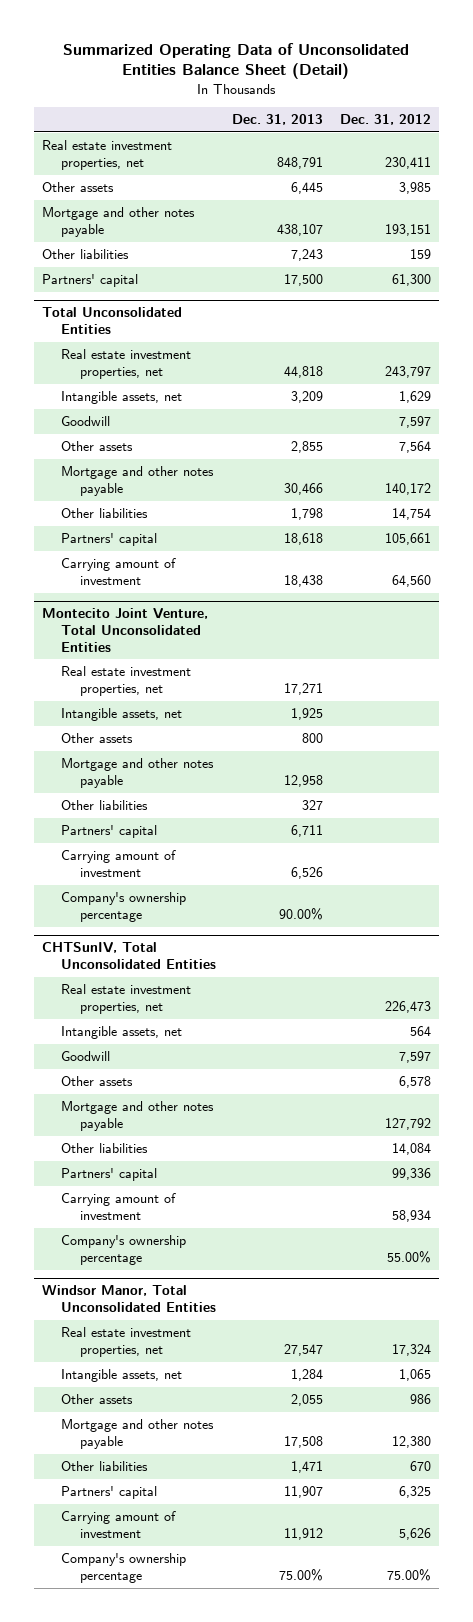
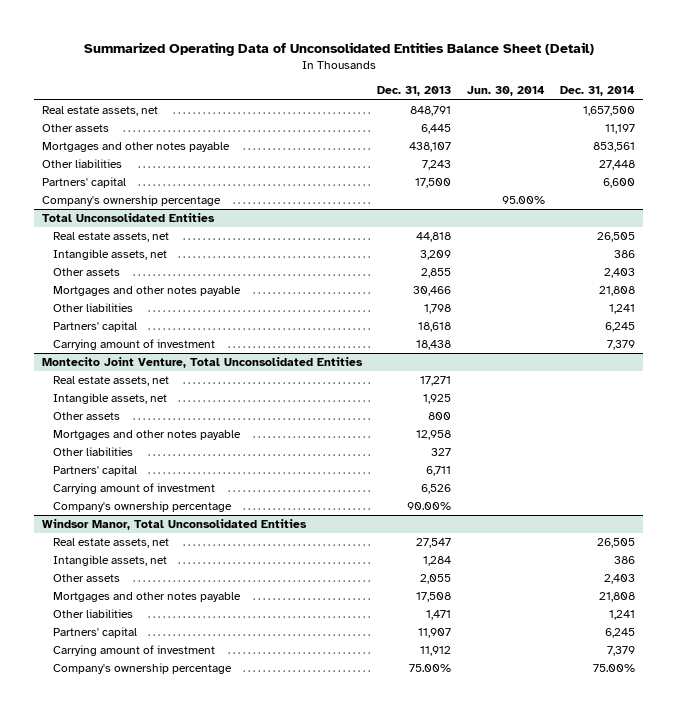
- | Dec. 31, 2013 | Dec. 31, 2012
+ | Dec. 31, 2013 | Jun. 30, 2014 | Dec. 31, 2014
- Real estate investment properties, net | 848,791 | 230,411
+ Real estate assets, net | 848,791 | | 1,657,500
- Mortgage and other notes payable | 438,107 | 193,151
+ Mortgages and other notes payable | 438,107 | | 853,561
+ Company's ownership percentage | | 95.00% |
@ Total Unconsolidated Entities
- Real estate investment properties, net | 44,818 | 243,797
+ Real estate assets, net | 44,818 | | 26,505
- Goodwill | | 7,597
- Mortgage and other notes payable | 30,466 | 140,172
+ Mortgages and other notes payable | 30,466 | | 21,808
@ Montecito Joint Venture, Total Unconsolidated Entities
- Real estate investment properties, net | 17,271 |
+ Real estate assets, net | 17,271 | |
- Mortgage and other notes payable | 12,958 |
+ Mortgages and other notes payable | 12,958 | |
- CHTSunIV, Total Unconsolidated Entities
- Real estate investment properties, net | | 226,473
- Intangible assets, net | | 564
- Goodwill | | 7,597
- Other assets | | 6,578
- Mortgage and other notes payable | | 127,792
- Other liabilities | | 14,084
- Partners' capital | | 99,336
- Carrying amount of investment | | 58,934
- Company's ownership percentage | | 55.00%
@ Windsor Manor, Total Unconsolidated Entities
- Real estate investment properties, net | 27,547 | 17,324
+ Real estate assets, net | 27,547 | | 26,505
- Mortgage and other notes payable | 17,508 | 12,380
+ Mortgages and other notes payable | 17,508 | | 21,808

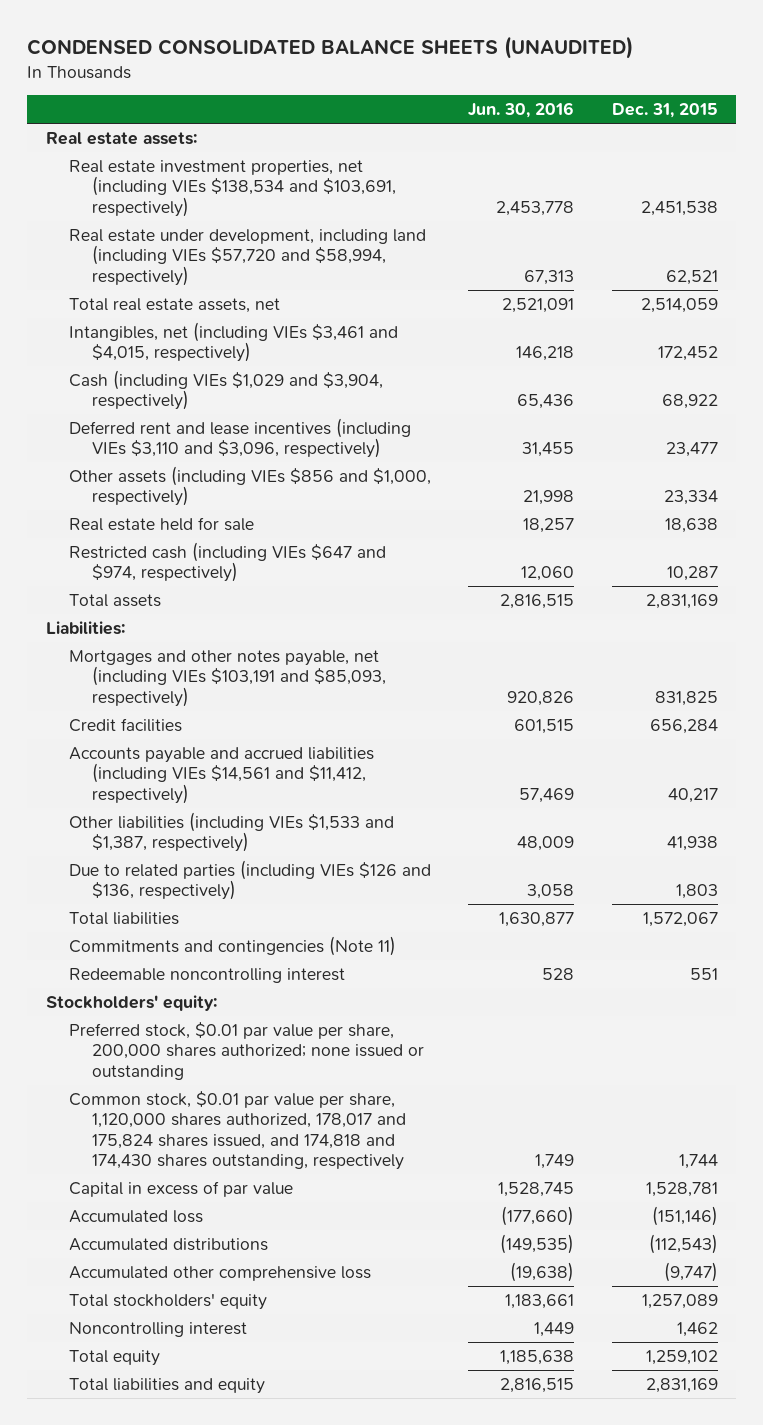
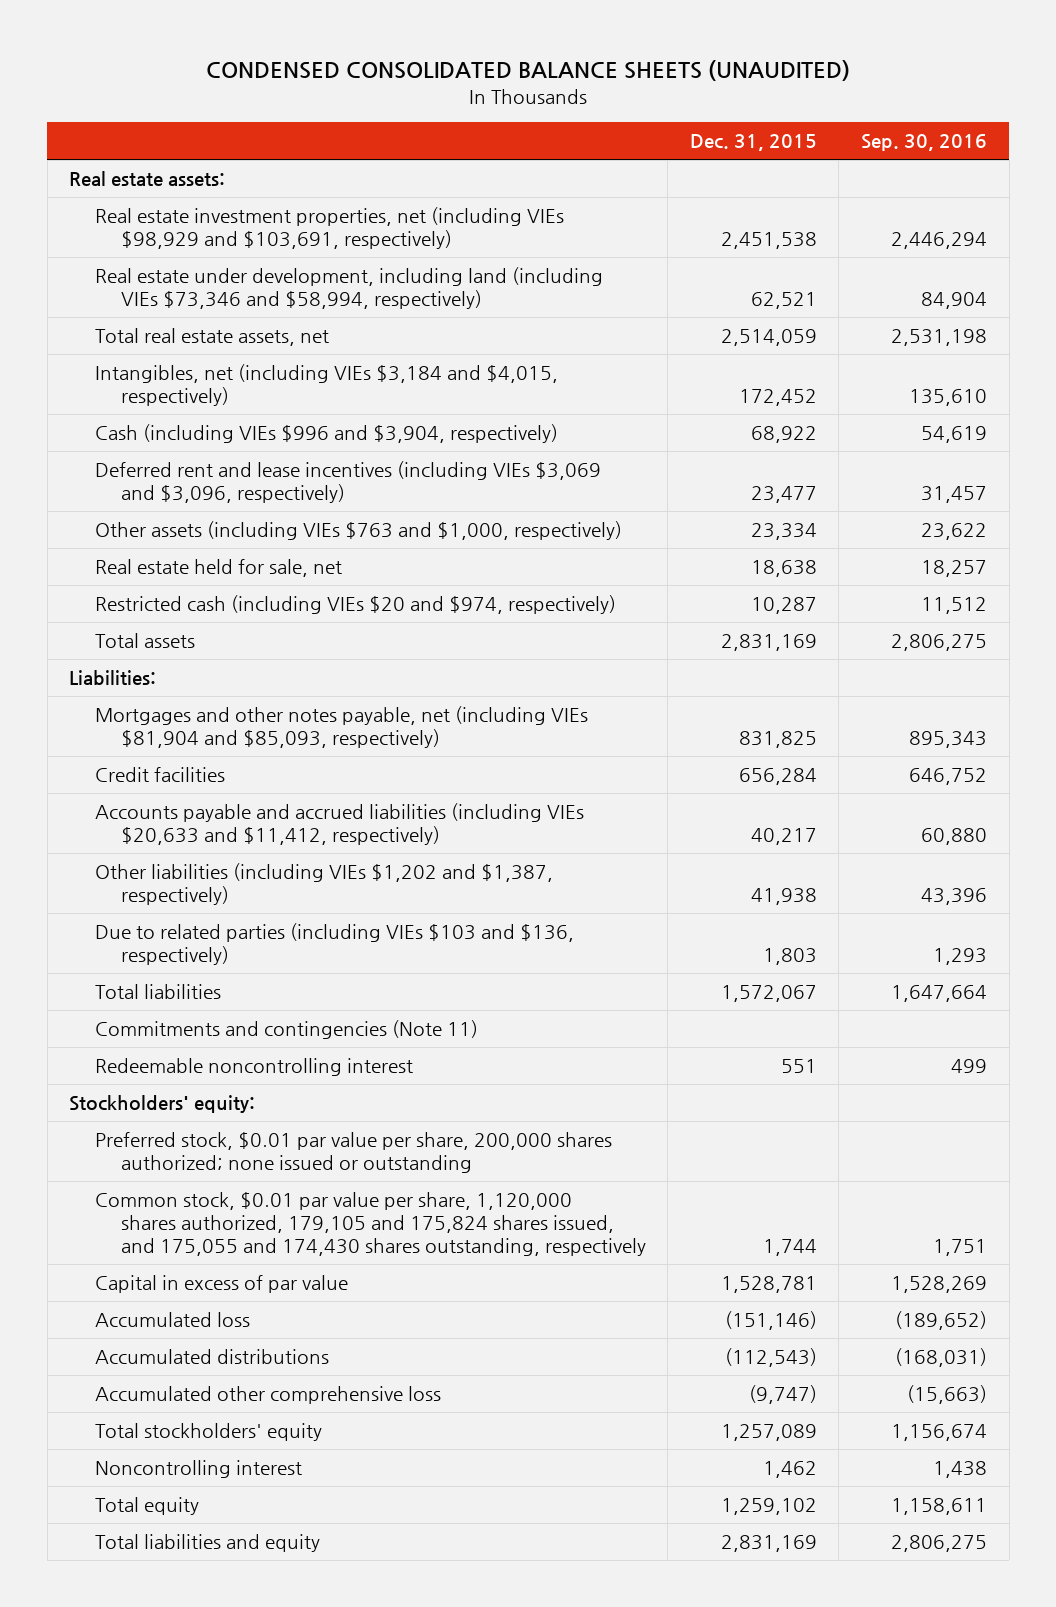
- | Jun. 30, 2016 | Dec. 31, 2015
+ | Dec. 31, 2015 | Sep. 30, 2016
- Real estate investment properties, net (including VIEs $138,534 and $103,691, respectively) | 2,453,778 | 2,451,538
- Real estate under development, including land (including VIEs $57,720 and $58,994, respectively) | 67,313 | 62,521
+ Real estate investment properties, net (including VIEs $98,929 and $103,691, respectively) | 2,451,538 | 2,446,294
+ Real estate under development, including land (including VIEs $73,346 and $58,994, respectively) | 62,521 | 84,904
- Intangibles, net (including VIEs $3,461 and $4,015, respectively) | 146,218 | 172,452
- Cash (including VIEs $1,029 and $3,904, respectively) | 65,436 | 68,922
- Deferred rent and lease incentives (including VIEs $3,110 and $3,096, respectively) | 31,455 | 23,477
- Other assets (including VIEs $856 and $1,000, respectively) | 21,998 | 23,334
- Real estate held for sale | 18,257 | 18,638
- Restricted cash (including VIEs $647 and $974, respectively) | 12,060 | 10,287
+ Intangibles, net (including VIEs $3,184 and $4,015, respectively) | 172,452 | 135,610
+ Cash (including VIEs $996 and $3,904, respectively) | 68,922 | 54,619
+ Deferred rent and lease incentives (including VIEs $3,069 and $3,096, respectively) | 23,477 | 31,457
+ Other assets (including VIEs $763 and $1,000, respectively) | 23,334 | 23,622
+ Real estate held for sale, net | 18,638 | 18,257
+ Restricted cash (including VIEs $20 and $974, respectively) | 10,287 | 11,512
- Mortgages and other notes payable, net (including VIEs $103,191 and $85,093, respectively) | 920,826 | 831,825
+ Mortgages and other notes payable, net (including VIEs $81,904 and $85,093, respectively) | 831,825 | 895,343
- Accounts payable and accrued liabilities (including VIEs $14,561 and $11,412, respectively) | 57,469 | 40,217
- Other liabilities (including VIEs $1,533 and $1,387, respectively) | 48,009 | 41,938
- Due to related parties (including VIEs $126 and $136, respectively) | 3,058 | 1,803
+ Accounts payable and accrued liabilities (including VIEs $20,633 and $11,412, respectively) | 40,217 | 60,880
+ Other liabilities (including VIEs $1,202 and $1,387, respectively) | 41,938 | 43,396
+ Due to related parties (including VIEs $103 and $136, respectively) | 1,803 | 1,293
- Common stock, $0.01 par value per share, 1,120,000 shares authorized, 178,017 and 175,824 shares issued, and 174,818 and 174,430 shares outstanding, respectively | 1,749 | 1,744
+ Common stock, $0.01 par value per share, 1,120,000 shares authorized, 179,105 and 175,824 shares issued, and 175,055 and 174,430 shares outstanding, respectively | 1,744 | 1,751

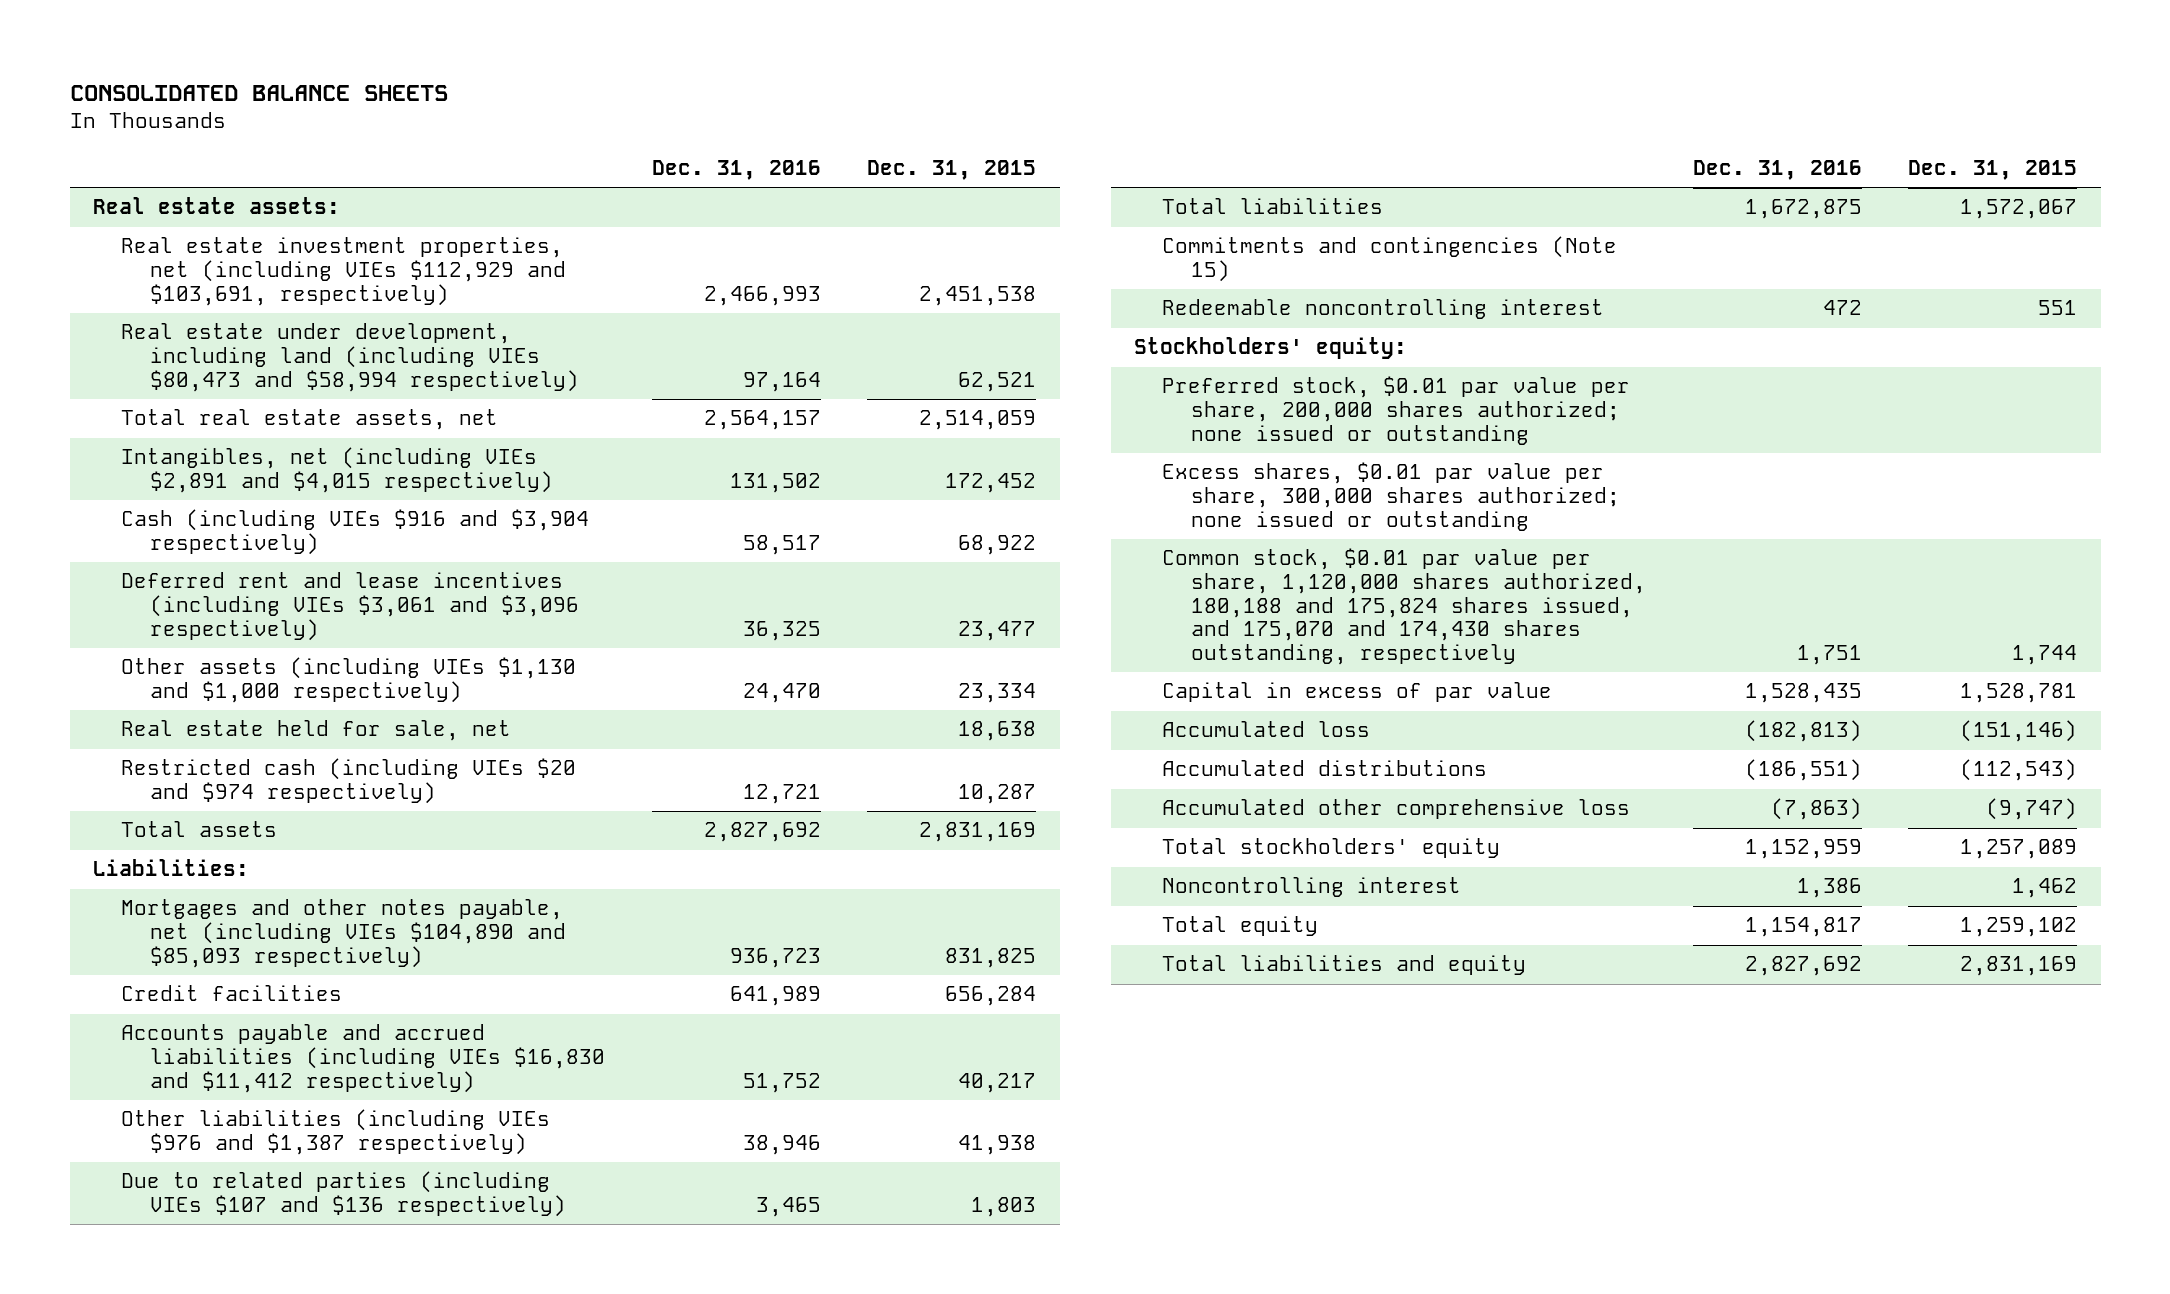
- CONDENSED CONSOLIDATED BALANCE SHEETS (UNAUDITED)
+ CONSOLIDATED BALANCE SHEETS
- | Dec. 31, 2015 | Sep. 30, 2016
+ | Dec. 31, 2016 | Dec. 31, 2015
- Real estate investment properties, net (including VIEs $98,929 and $103,691, respectively) | 2,451,538 | 2,446,294
- Real estate under development, including land (including VIEs $73,346 and $58,994, respectively) | 62,521 | 84,904
+ Real estate investment properties, net (including VIEs $112,929 and $103,691, respectively) | 2,466,993 | 2,451,538
+ Real estate under development, including land (including VIEs $80,473 and $58,994 respectively) | 97,164 | 62,521
- Intangibles, net (including VIEs $3,184 and $4,015, respectively) | 172,452 | 135,610
- Cash (including VIEs $996 and $3,904, respectively) | 68,922 | 54,619
- Deferred rent and lease incentives (including VIEs $3,069 and $3,096, respectively) | 23,477 | 31,457
- Other assets (including VIEs $763 and $1,000, respectively) | 23,334 | 23,622
+ Intangibles, net (including VIEs $2,891 and $4,015 respectively) | 131,502 | 172,452
+ Cash (including VIEs $916 and $3,904 respectively) | 58,517 | 68,922
+ Deferred rent and lease incentives (including VIEs $3,061 and $3,096 respectively) | 36,325 | 23,477
+ Other assets (including VIEs $1,130 and $1,000 respectively) | 24,470 | 23,334
- Restricted cash (including VIEs $20 and $974, respectively) | 10,287 | 11,512
+ Restricted cash (including VIEs $20 and $974 respectively) | 12,721 | 10,287
- Mortgages and other notes payable, net (including VIEs $81,904 and $85,093, respectively) | 831,825 | 895,343
+ Mortgages and other notes payable, net (including VIEs $104,890 and $85,093 respectively) | 936,723 | 831,825
- Accounts payable and accrued liabilities (including VIEs $20,633 and $11,412, respectively) | 40,217 | 60,880
- Other liabilities (including VIEs $1,202 and $1,387, respectively) | 41,938 | 43,396
- Due to related parties (including VIEs $103 and $136, respectively) | 1,803 | 1,293
+ Accounts payable and accrued liabilities (including VIEs $16,830 and $11,412 respectively) | 51,752 | 40,217
+ Other liabilities (including VIEs $976 and $1,387 respectively) | 38,946 | 41,938
+ Due to related parties (including VIEs $107 and $136 respectively) | 3,465 | 1,803
- Commitments and contingencies (Note 11)
+ Commitments and contingencies (Note 15)
- Common stock, $0.01 par value per share, 1,120,000 shares authorized, 179,105 and 175,824 shares issued, and 175,055 and 174,430 shares outstanding, respectively | 1,744 | 1,751
+ Excess shares, $0.01 par value per share, 300,000 shares authorized; none issued or outstanding
+ Common stock, $0.01 par value per share, 1,120,000 shares authorized, 180,188 and 175,824 shares issued, and 175,070 and 174,430 shares outstanding, respectively | 1,751 | 1,744

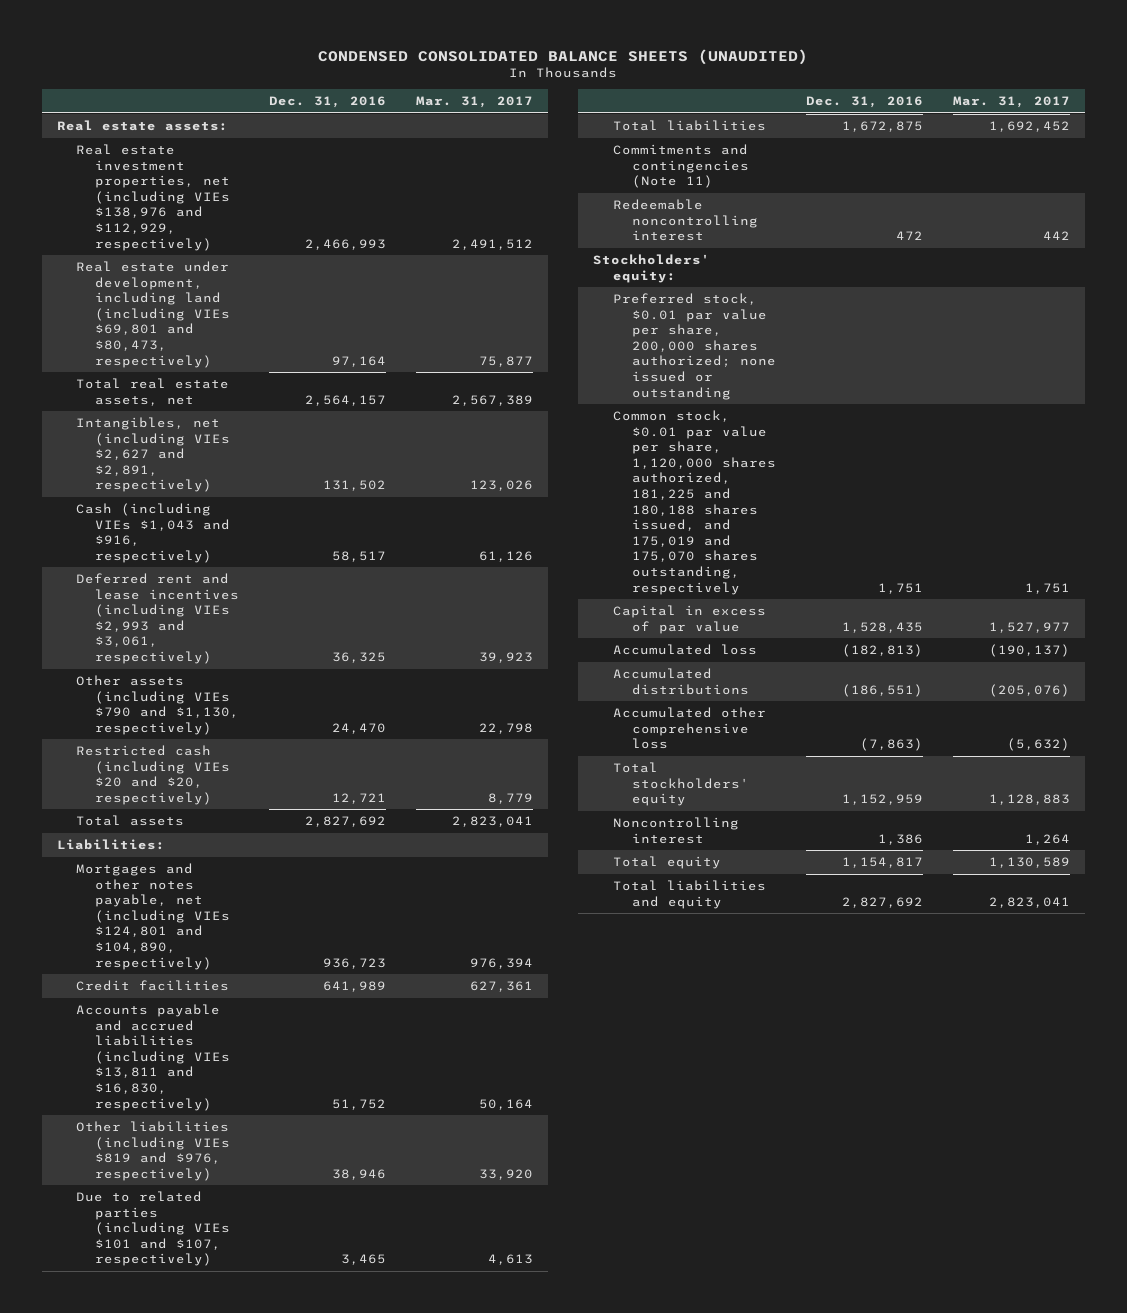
- CONSOLIDATED BALANCE SHEETS
+ CONDENSED CONSOLIDATED BALANCE SHEETS (UNAUDITED)
- | Dec. 31, 2016 | Dec. 31, 2015
+ | Dec. 31, 2016 | Mar. 31, 2017
- Real estate investment properties, net (including VIEs $112,929 and $103,691, respectively) | 2,466,993 | 2,451,538
- Real estate under development, including land (including VIEs $80,473 and $58,994 respectively) | 97,164 | 62,521
+ Real estate investment properties, net (including VIEs $138,976 and $112,929, respectively) | 2,466,993 | 2,491,512
+ Real estate under development, including land (including VIEs $69,801 and $80,473, respectively) | 97,164 | 75,877
- Intangibles, net (including VIEs $2,891 and $4,015 respectively) | 131,502 | 172,452
- Cash (including VIEs $916 and $3,904 respectively) | 58,517 | 68,922
- Deferred rent and lease incentives (including VIEs $3,061 and $3,096 respectively) | 36,325 | 23,477
- Other assets (including VIEs $1,130 and $1,000 respectively) | 24,470 | 23,334
- Real estate held for sale, net | | 18,638
- Restricted cash (including VIEs $20 and $974 respectively) | 12,721 | 10,287
+ Intangibles, net (including VIEs $2,627 and $2,891, respectively) | 131,502 | 123,026
+ Cash (including VIEs $1,043 and $916, respectively) | 58,517 | 61,126
+ Deferred rent and lease incentives (including VIEs $2,993 and $3,061, respectively) | 36,325 | 39,923
+ Other assets (including VIEs $790 and $1,130, respectively) | 24,470 | 22,798
+ Restricted cash (including VIEs $20 and $20, respectively) | 12,721 | 8,779
- Mortgages and other notes payable, net (including VIEs $104,890 and $85,093 respectively) | 936,723 | 831,825
+ Mortgages and other notes payable, net (including VIEs $124,801 and $104,890, respectively) | 936,723 | 976,394
- Accounts payable and accrued liabilities (including VIEs $16,830 and $11,412 respectively) | 51,752 | 40,217
- Other liabilities (including VIEs $976 and $1,387 respectively) | 38,946 | 41,938
- Due to related parties (including VIEs $107 and $136 respectively) | 3,465 | 1,803
+ Accounts payable and accrued liabilities (including VIEs $13,811 and $16,830, respectively) | 51,752 | 50,164
+ Other liabilities (including VIEs $819 and $976, respectively) | 38,946 | 33,920
+ Due to related parties (including VIEs $101 and $107, respectively) | 3,465 | 4,613
- Commitments and contingencies (Note 15)
+ Commitments and contingencies (Note 11)
- Excess shares, $0.01 par value per share, 300,000 shares authorized; none issued or outstanding
- Common stock, $0.01 par value per share, 1,120,000 shares authorized, 180,188 and 175,824 shares issued, and 175,070 and 174,430 shares outstanding, respectively | 1,751 | 1,744
+ Common stock, $0.01 par value per share, 1,120,000 shares authorized, 181,225 and 180,188 shares issued, and 175,019 and 175,070 shares outstanding, respectively | 1,751 | 1,751

